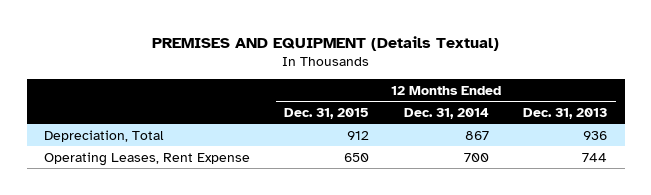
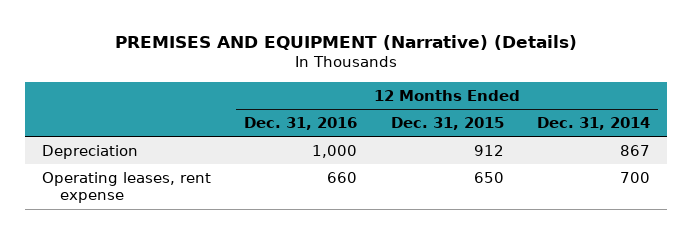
- PREMISES AND EQUIPMENT (Details Textual)
+ PREMISES AND EQUIPMENT (Narrative) (Details)
- | 12 Months Ended Dec. 31, 2015 | 12 Months Ended Dec. 31, 2014 | 12 Months Ended Dec. 31, 2013
+ | 12 Months Ended Dec. 31, 2016 | 12 Months Ended Dec. 31, 2015 | 12 Months Ended Dec. 31, 2014
- Depreciation, Total | 912 | 867 | 936
- Operating Leases, Rent Expense | 650 | 700 | 744
+ Depreciation | 1,000 | 912 | 867
+ Operating leases, rent expense | 660 | 650 | 700

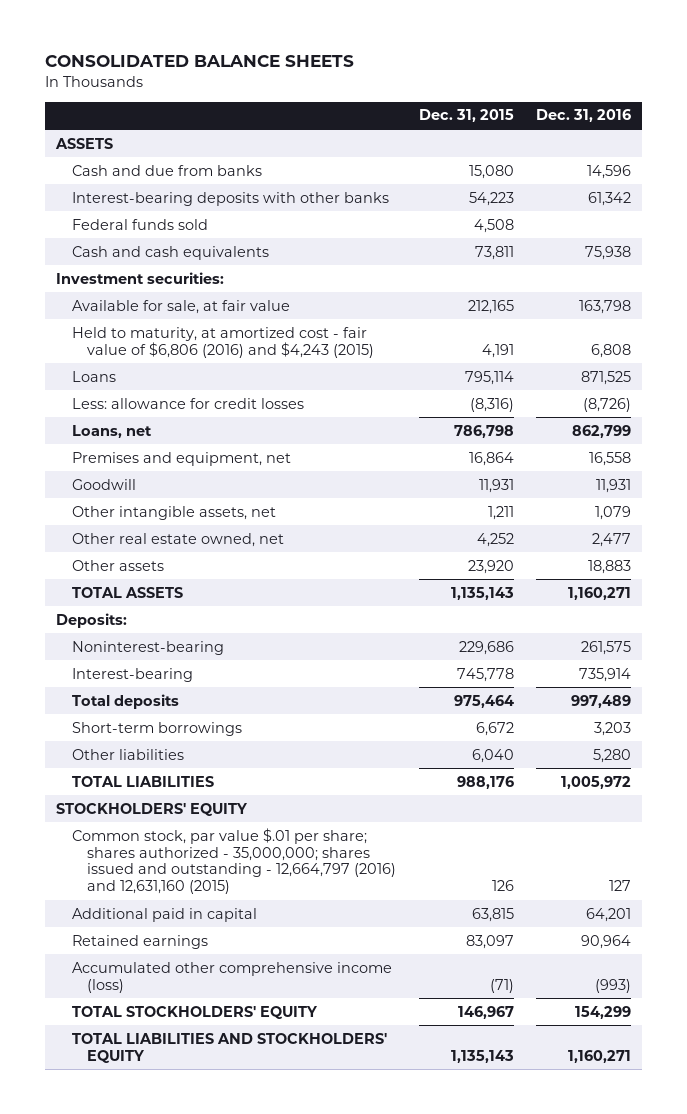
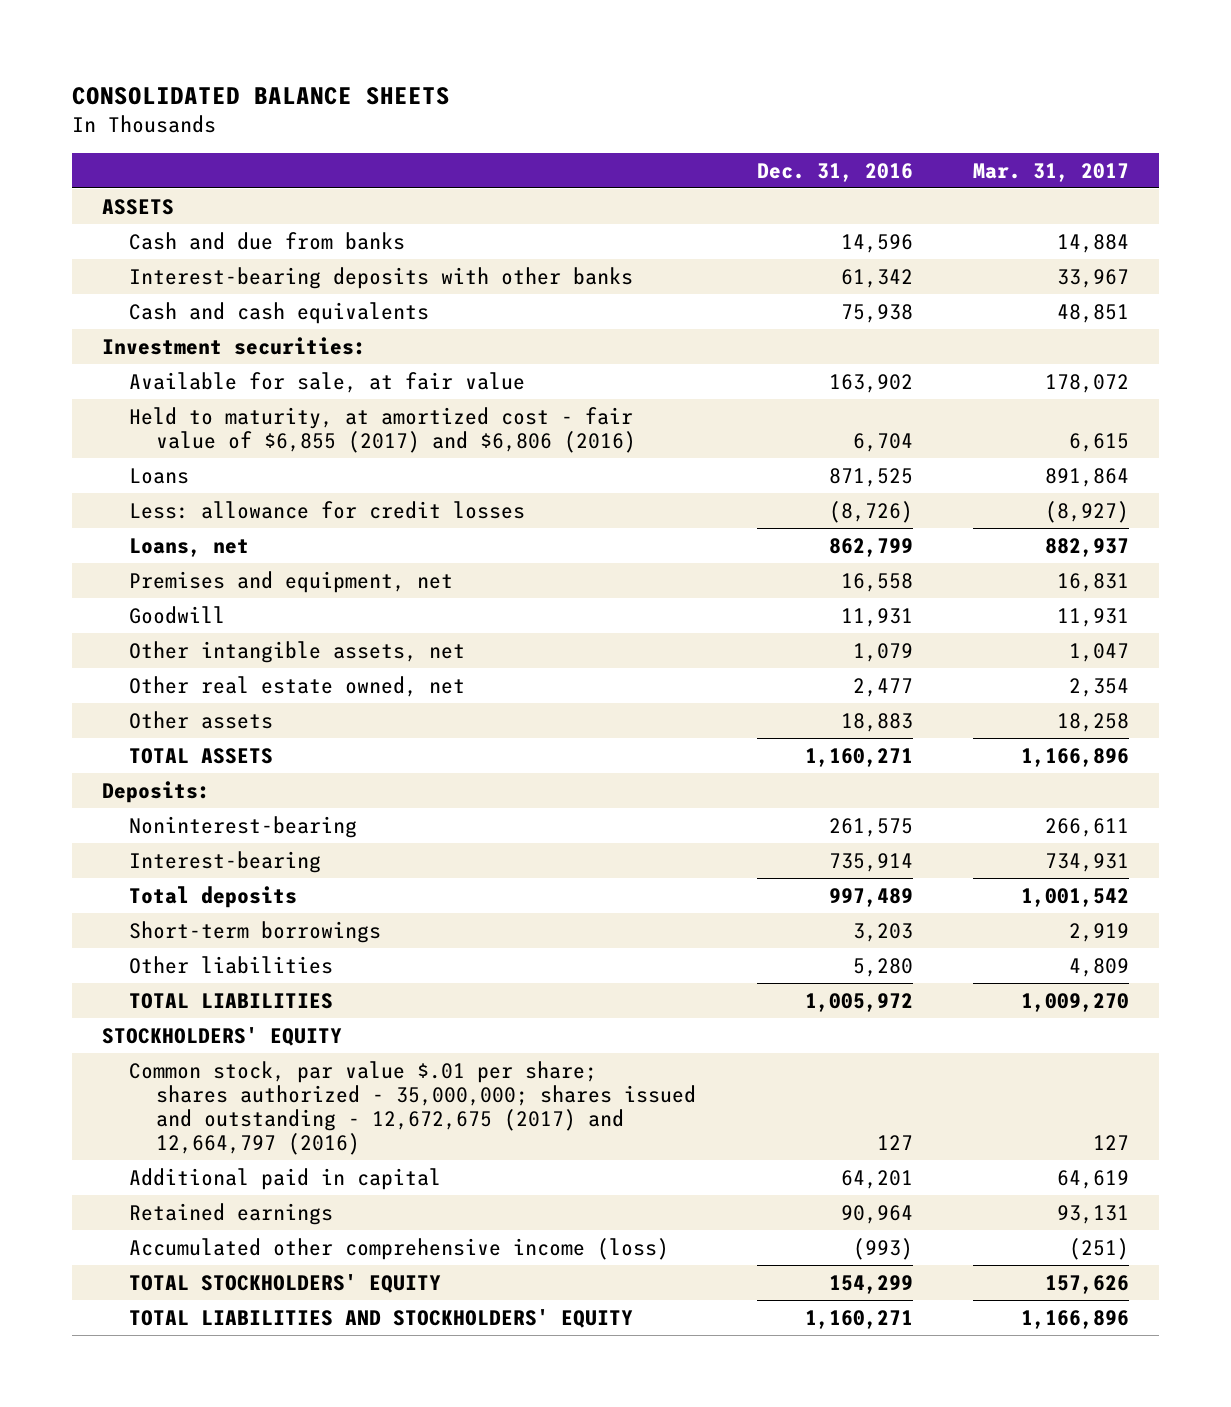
- | Dec. 31, 2015 | Dec. 31, 2016
+ | Dec. 31, 2016 | Mar. 31, 2017
- Federal funds sold | 4,508 |
- Available for sale, at fair value | 212,165 | 163,798
- Held to maturity, at amortized cost - fair value of $6,806 (2016) and $4,243 (2015) | 4,191 | 6,808
+ Available for sale, at fair value | 163,902 | 178,072
+ Held to maturity, at amortized cost - fair value of $6,855 (2017) and $6,806 (2016) | 6,704 | 6,615
- Common stock, par value $.01 per share; shares authorized - 35,000,000; shares issued and outstanding - 12,664,797 (2016) and 12,631,160 (2015) | 126 | 127
+ Common stock, par value $.01 per share; shares authorized - 35,000,000; shares issued and outstanding - 12,672,675 (2017) and 12,664,797 (2016) | 127 | 127

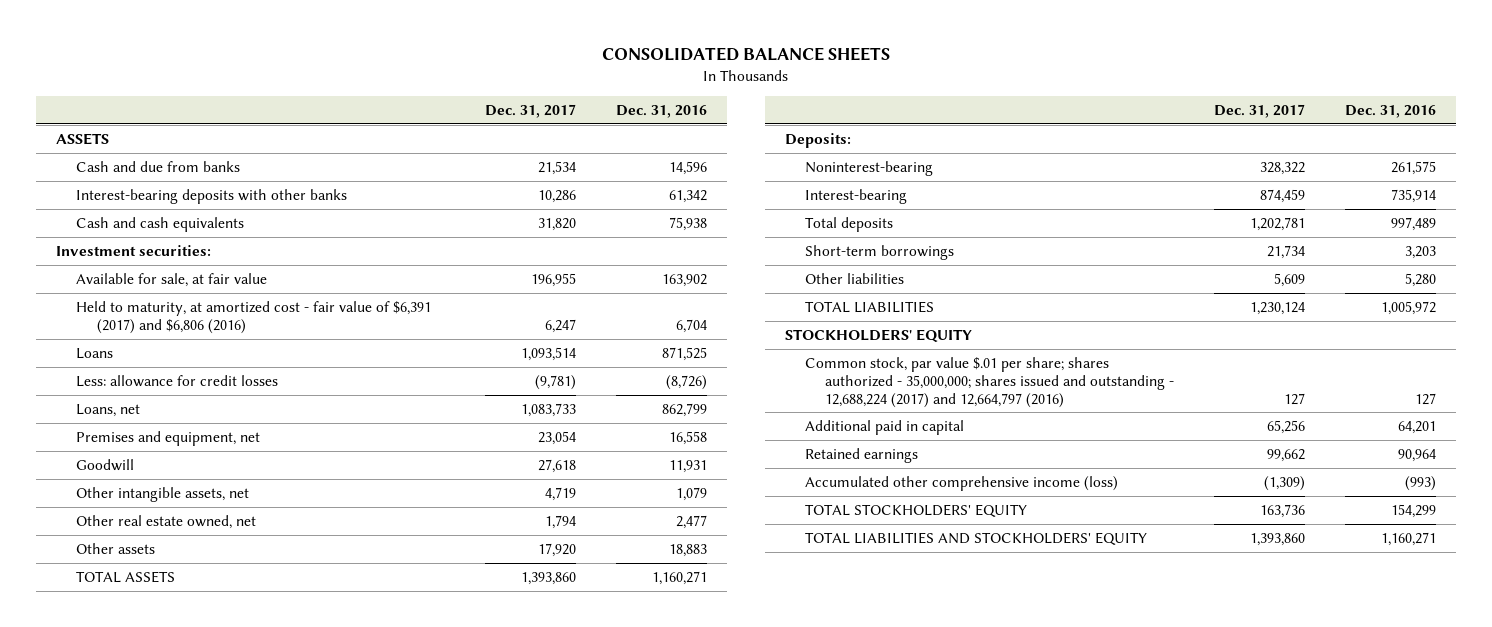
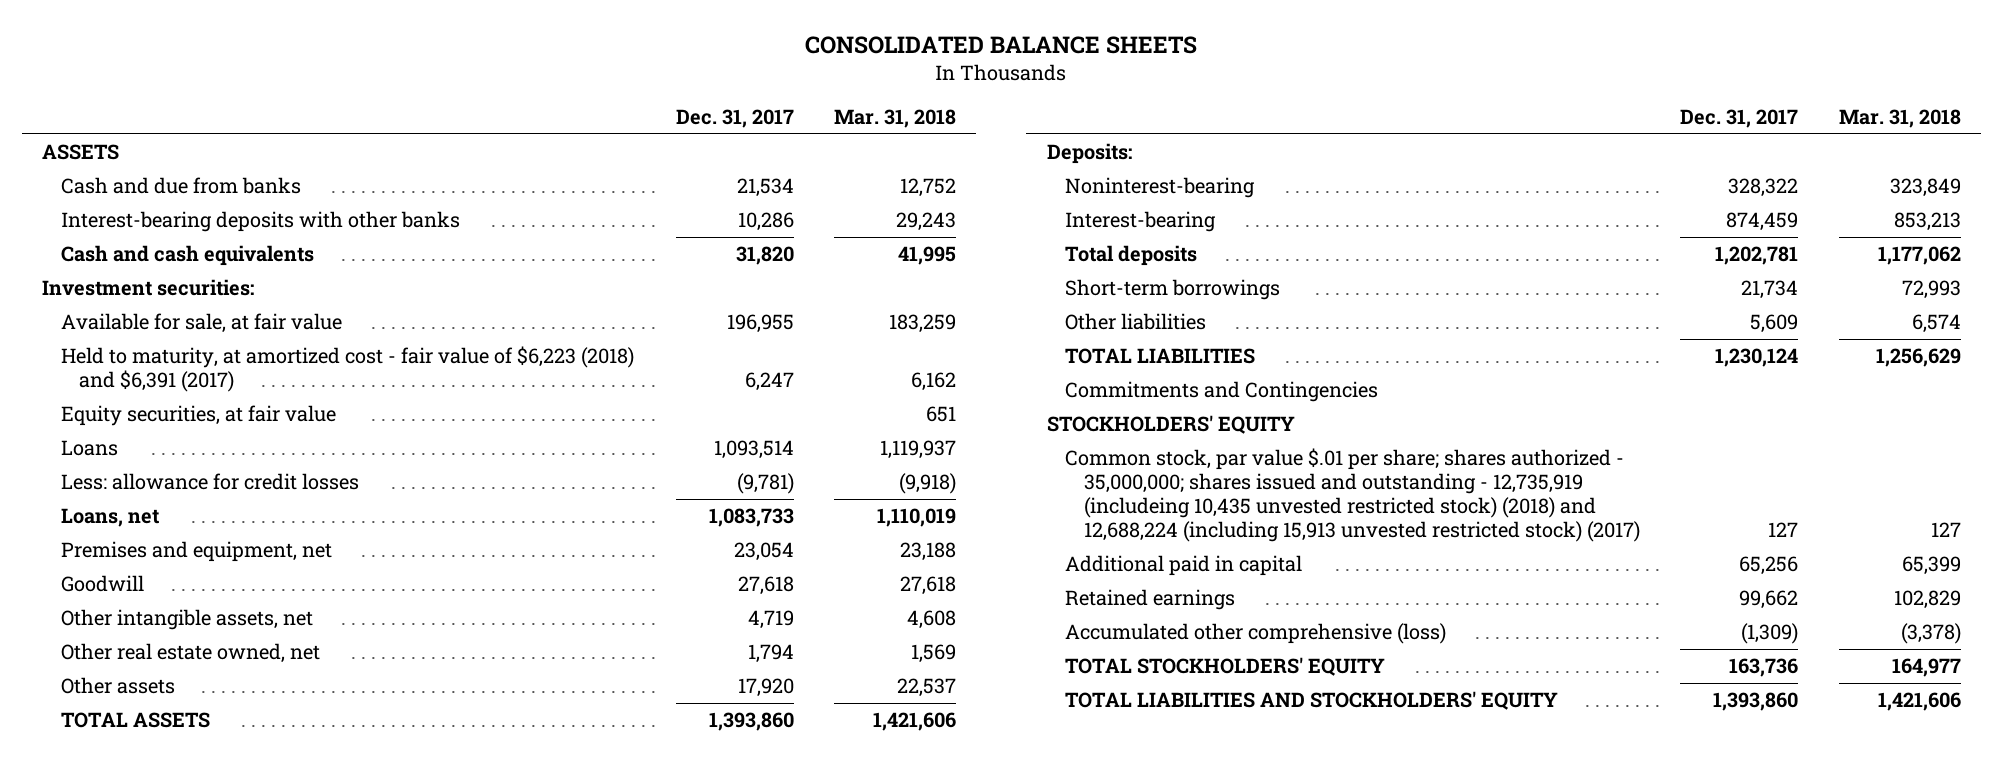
- | Dec. 31, 2017 | Dec. 31, 2016
+ | Dec. 31, 2017 | Mar. 31, 2018
- Held to maturity, at amortized cost - fair value of $6,391 (2017) and $6,806 (2016) | 6,247 | 6,704
+ Held to maturity, at amortized cost - fair value of $6,223 (2018) and $6,391 (2017) | 6,247 | 6,162
+ Equity securities, at fair value | | 651
+ Commitments and Contingencies
- Common stock, par value $.01 per share; shares authorized - 35,000,000; shares issued and outstanding - 12,688,224 (2017) and 12,664,797 (2016) | 127 | 127
+ Common stock, par value $.01 per share; shares authorized - 35,000,000; shares issued and outstanding - 12,735,919 (includeing 10,435 unvested restricted stock) (2018) and 12,688,224 (including 15,913 unvested restricted stock) (2017) | 127 | 127
- Accumulated other comprehensive income (loss) | (1,309) | (993)
+ Accumulated other comprehensive (loss) | (1,309) | (3,378)

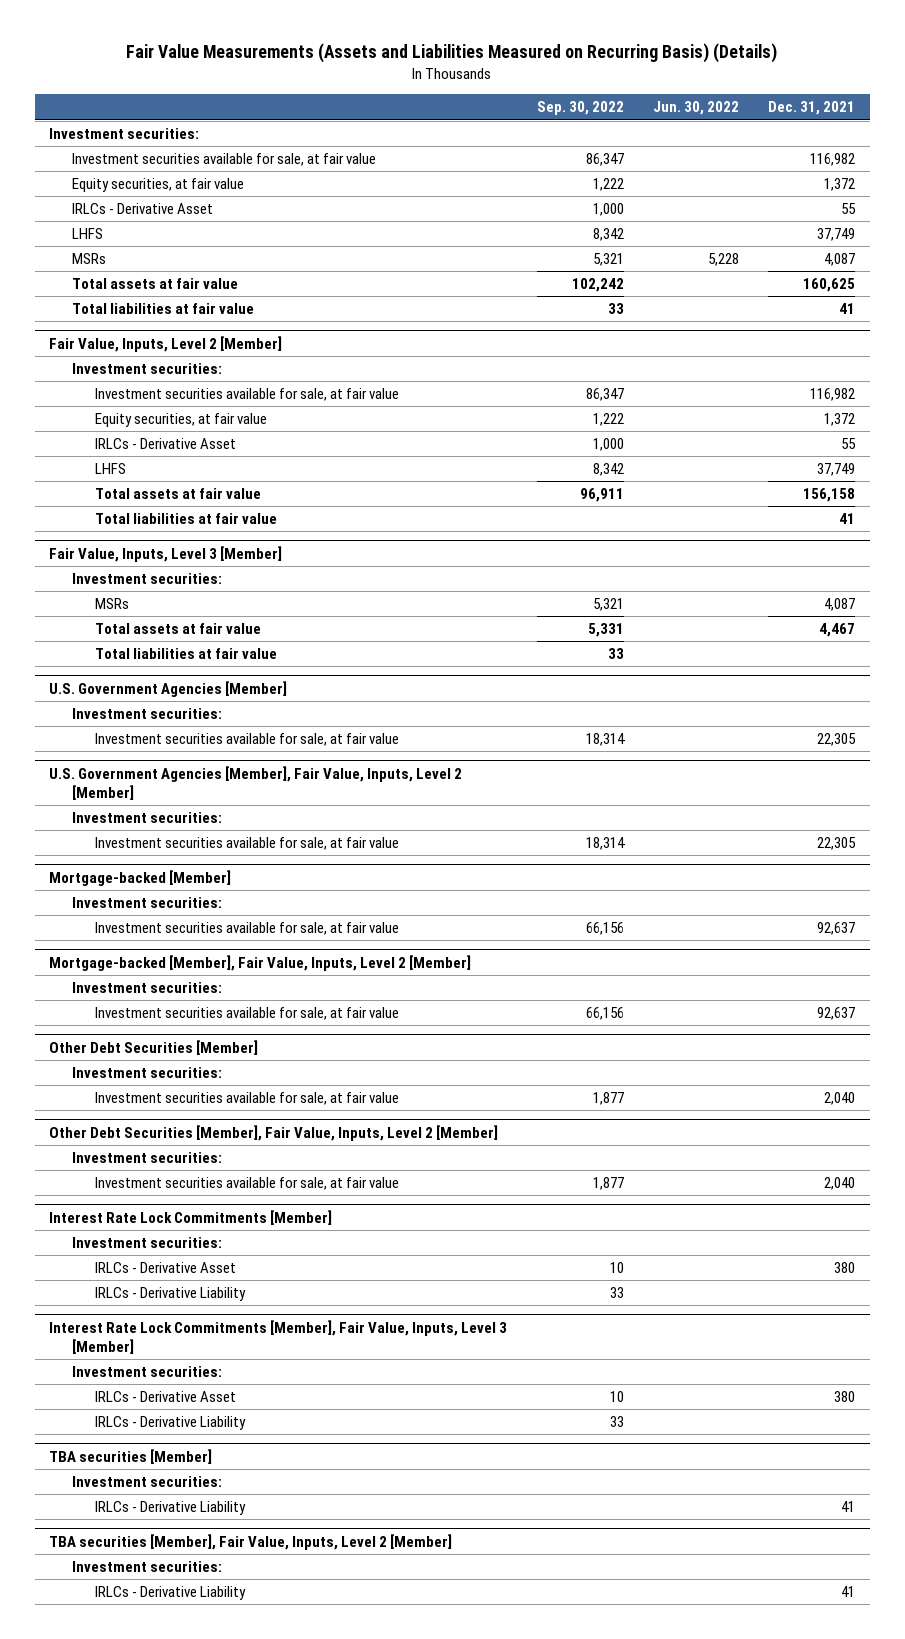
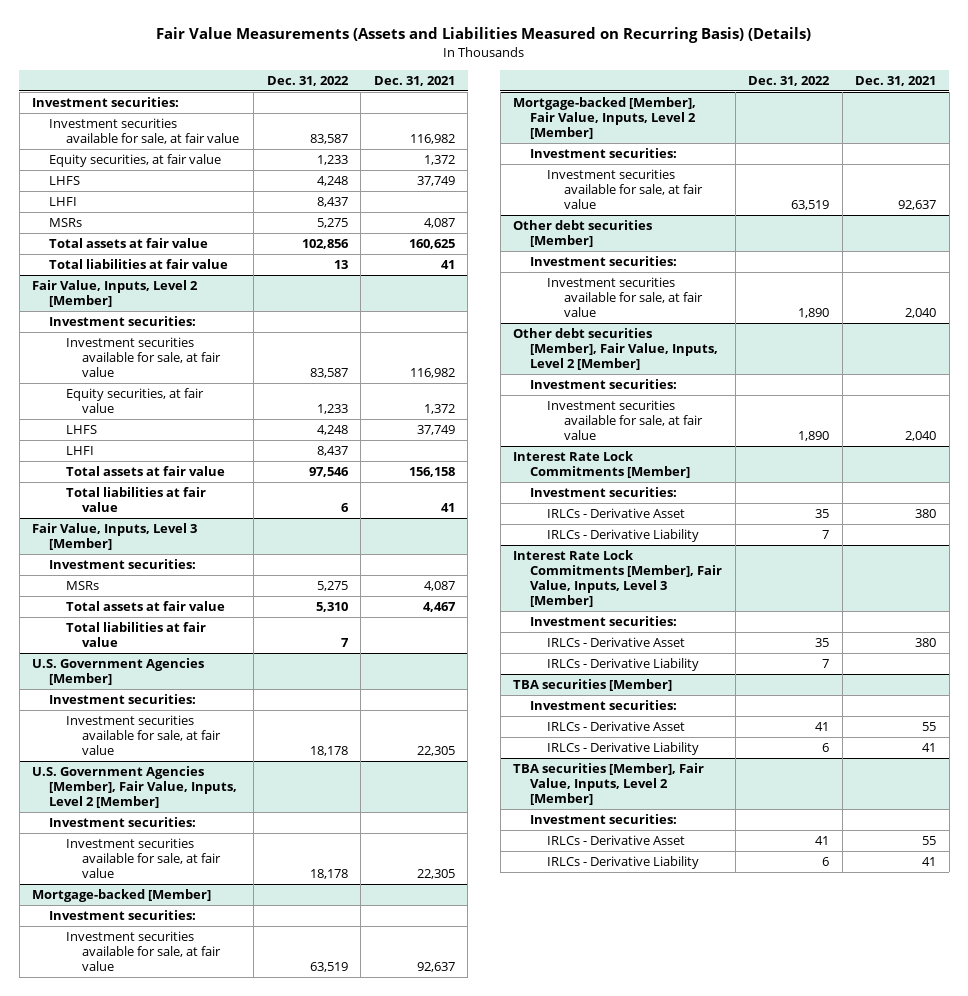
- | Sep. 30, 2022 | Jun. 30, 2022 | Dec. 31, 2021
+ | Dec. 31, 2022 | Dec. 31, 2021
- IRLCs - Derivative Asset | 1,000 | | 55
+ LHFI | 8,437 |
@ Fair Value, Inputs, Level 2 [Member]
- IRLCs - Derivative Asset | 1,000 | | 55
+ LHFI | 8,437 |
- Other Debt Securities [Member]
+ Other debt securities [Member]
- Other Debt Securities [Member], Fair Value, Inputs, Level 2 [Member]
+ Other debt securities [Member], Fair Value, Inputs, Level 2 [Member]
@ TBA securities [Member]
+ IRLCs - Derivative Asset | 41 | 55
@ TBA securities [Member], Fair Value, Inputs, Level 2 [Member]
+ IRLCs - Derivative Asset | 41 | 55

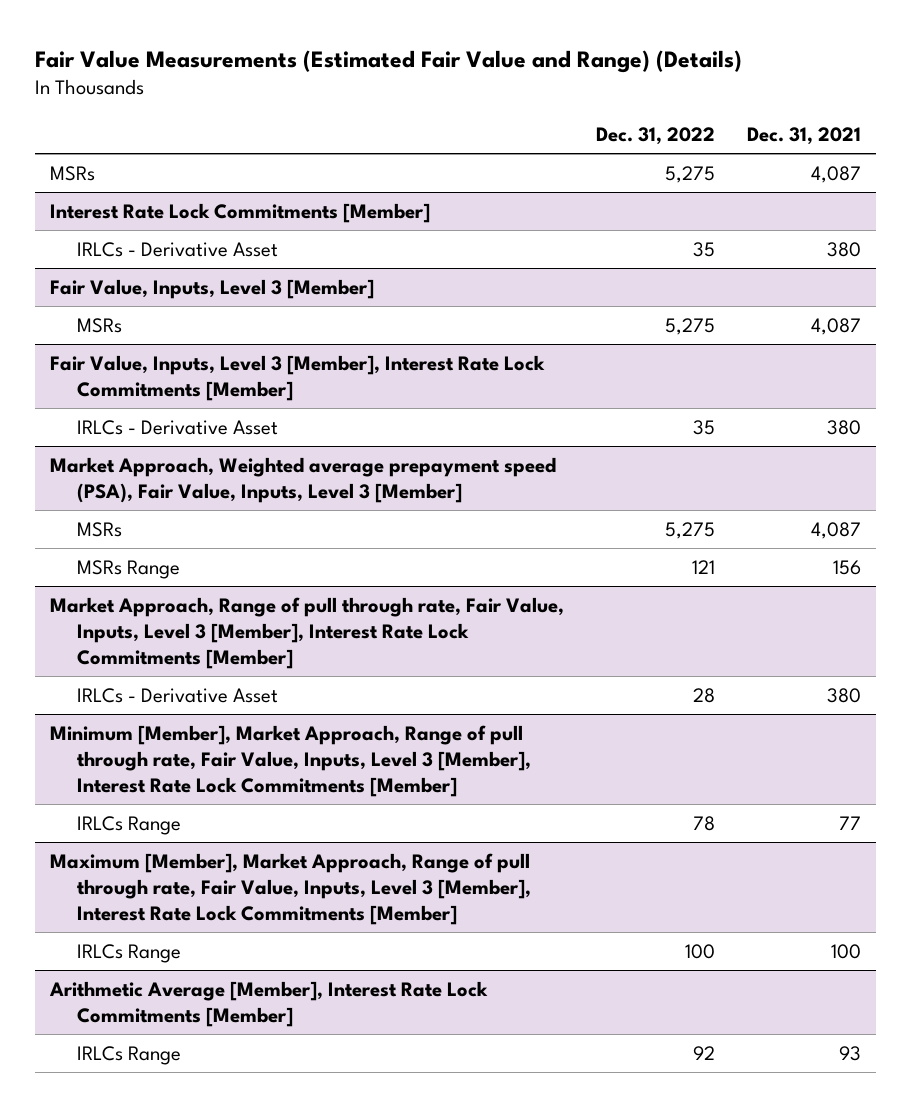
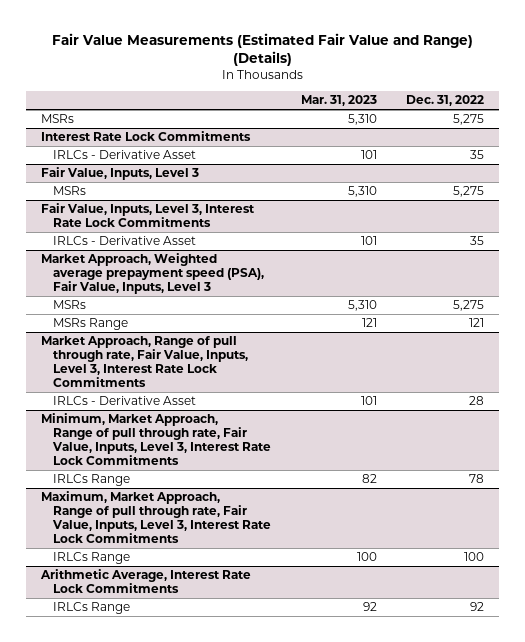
- | Dec. 31, 2022 | Dec. 31, 2021
+ | Mar. 31, 2023 | Dec. 31, 2022
- Interest Rate Lock Commitments [Member]
+ Interest Rate Lock Commitments
- Fair Value, Inputs, Level 3 [Member]
+ Fair Value, Inputs, Level 3
- Fair Value, Inputs, Level 3 [Member], Interest Rate Lock Commitments [Member]
+ Fair Value, Inputs, Level 3, Interest Rate Lock Commitments
- Market Approach, Weighted average prepayment speed (PSA), Fair Value, Inputs, Level 3 [Member]
+ Market Approach, Weighted average prepayment speed (PSA), Fair Value, Inputs, Level 3
- Market Approach, Range of pull through rate, Fair Value, Inputs, Level 3 [Member], Interest Rate Lock Commitments [Member]
+ Market Approach, Range of pull through rate, Fair Value, Inputs, Level 3, Interest Rate Lock Commitments
- Minimum [Member], Market Approach, Range of pull through rate, Fair Value, Inputs, Level 3 [Member], Interest Rate Lock Commitments [Member]
+ Minimum, Market Approach, Range of pull through rate, Fair Value, Inputs, Level 3, Interest Rate Lock Commitments
- Maximum [Member], Market Approach, Range of pull through rate, Fair Value, Inputs, Level 3 [Member], Interest Rate Lock Commitments [Member]
+ Maximum, Market Approach, Range of pull through rate, Fair Value, Inputs, Level 3, Interest Rate Lock Commitments
- Arithmetic Average [Member], Interest Rate Lock Commitments [Member]
+ Arithmetic Average, Interest Rate Lock Commitments

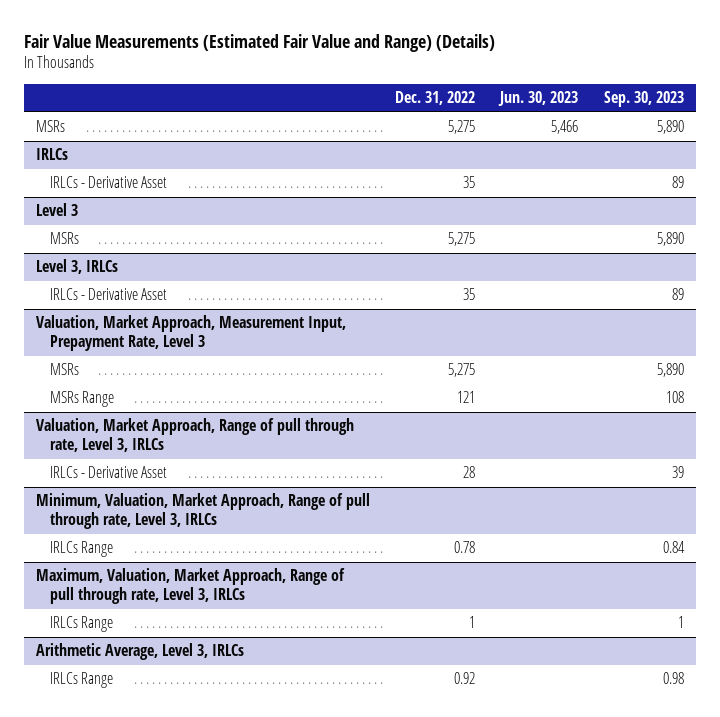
- | Mar. 31, 2023 | Dec. 31, 2022
+ | Dec. 31, 2022 | Jun. 30, 2023 | Sep. 30, 2023
- Interest Rate Lock Commitments
+ IRLCs
- Fair Value, Inputs, Level 3
+ Level 3
- Fair Value, Inputs, Level 3, Interest Rate Lock Commitments
+ Level 3, IRLCs
- Market Approach, Weighted average prepayment speed (PSA), Fair Value, Inputs, Level 3
+ Valuation, Market Approach, Measurement Input, Prepayment Rate, Level 3
- Market Approach, Range of pull through rate, Fair Value, Inputs, Level 3, Interest Rate Lock Commitments
+ Valuation, Market Approach, Range of pull through rate, Level 3, IRLCs
- Minimum, Market Approach, Range of pull through rate, Fair Value, Inputs, Level 3, Interest Rate Lock Commitments
- IRLCs Range | 82 | 78
- Maximum, Market Approach, Range of pull through rate, Fair Value, Inputs, Level 3, Interest Rate Lock Commitments
- IRLCs Range | 100 | 100
- Arithmetic Average, Interest Rate Lock Commitments
- IRLCs Range | 92 | 92
+ Minimum, Valuation, Market Approach, Range of pull through rate, Level 3, IRLCs
+ IRLCs Range | 0.78 | | 0.84
+ Maximum, Valuation, Market Approach, Range of pull through rate, Level 3, IRLCs
+ IRLCs Range | 1 | | 1
+ Arithmetic Average, Level 3, IRLCs
+ IRLCs Range | 0.92 | | 0.98

